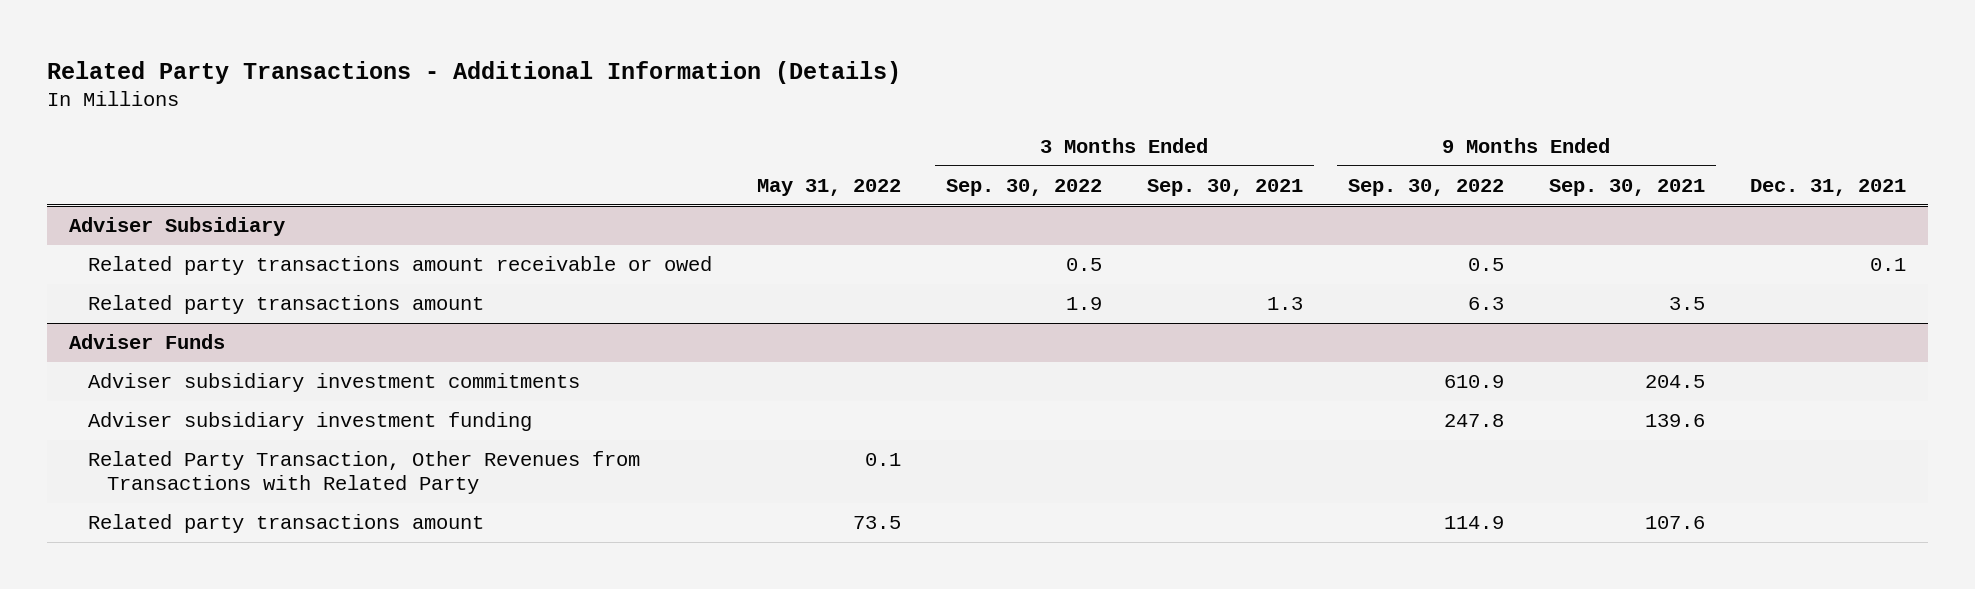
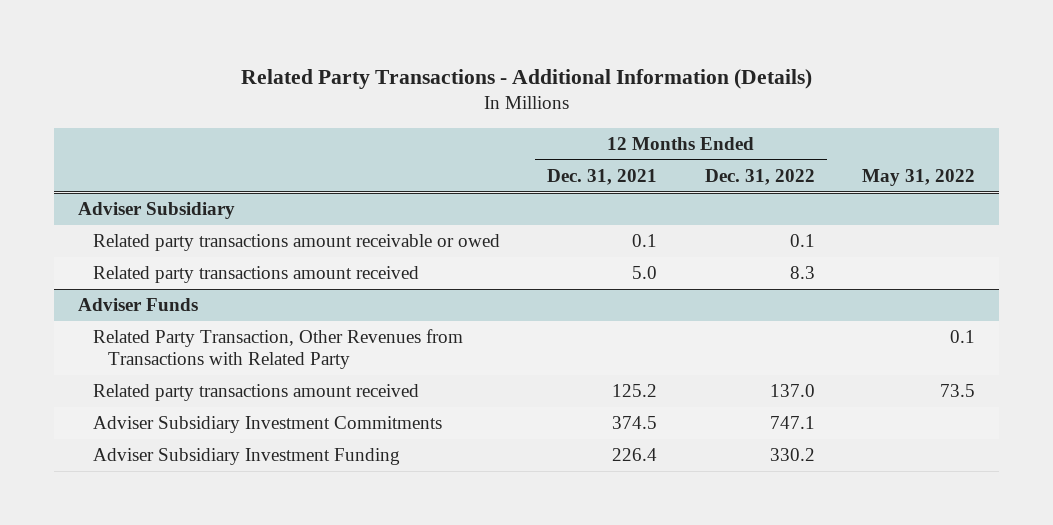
- | May 31, 2022 | 3 Months Ended Sep. 30, 2022 | 3 Months Ended Sep. 30, 2021 | 9 Months Ended Sep. 30, 2022 | 9 Months Ended Sep. 30, 2021 | Dec. 31, 2021
+ | 12 Months Ended Dec. 31, 2021 | 12 Months Ended Dec. 31, 2022 | May 31, 2022
@ Adviser Subsidiary
- Related party transactions amount | | 1.9 | 1.3 | 6.3 | 3.5 |
+ Related party transactions amount received | 5.0 | 8.3 |
@ Adviser Funds
- Adviser subsidiary investment commitments | | | | 610.9 | 204.5 |
- Adviser subsidiary investment funding | | | | 247.8 | 139.6 |
- Related party transactions amount | 73.5 | | | 114.9 | 107.6 |
+ Related party transactions amount received | 125.2 | 137.0 | 73.5
+ Adviser Subsidiary Investment Commitments | 374.5 | 747.1 |
+ Adviser Subsidiary Investment Funding | 226.4 | 330.2 |

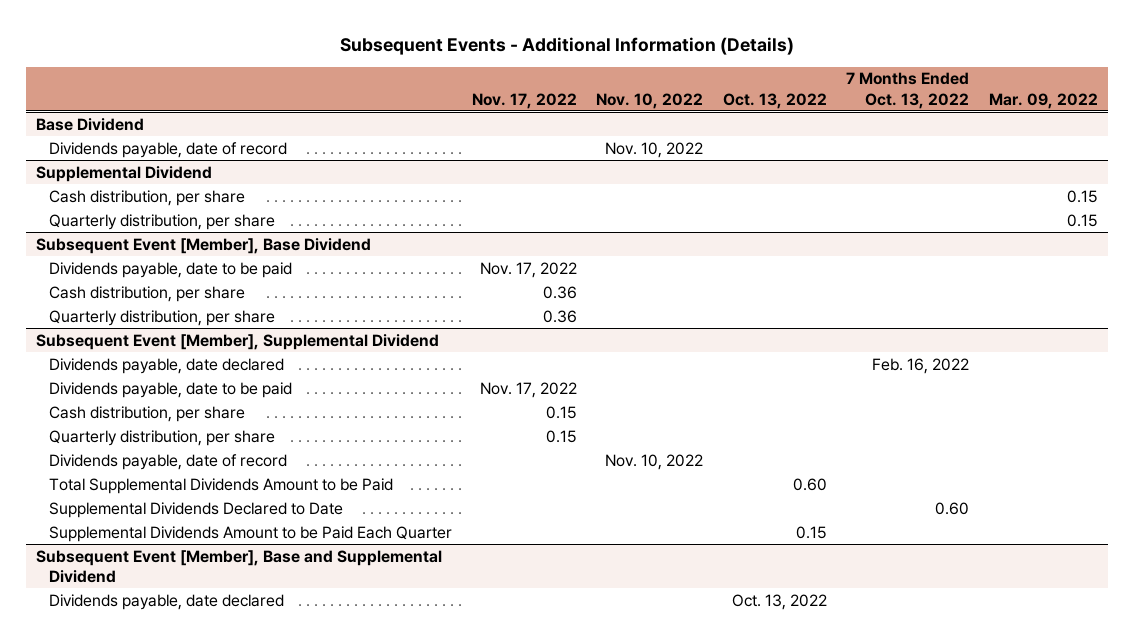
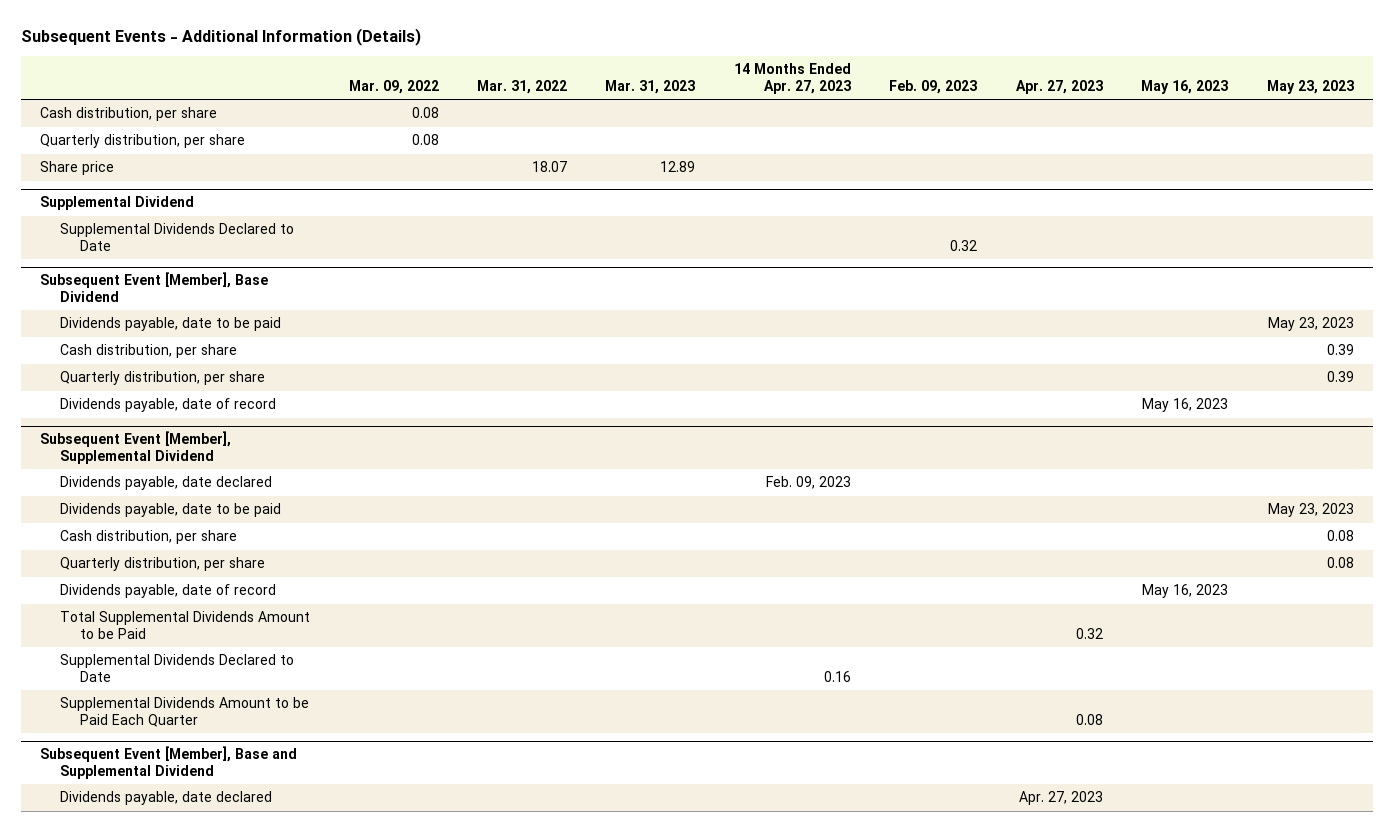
- | Nov. 17, 2022 | Nov. 10, 2022 | Oct. 13, 2022 | 7 Months Ended Oct. 13, 2022 | Mar. 09, 2022
+ | Mar. 09, 2022 | Mar. 31, 2022 | Mar. 31, 2023 | 14 Months Ended Apr. 27, 2023 | Feb. 09, 2023 | Apr. 27, 2023 | May 16, 2023 | May 23, 2023
- Base Dividend
- Dividends payable, date of record | | Nov. 10, 2022 | | |
+ Cash distribution, per share | 0.08 | | | | | | |
+ Quarterly distribution, per share | 0.08 | | | | | | |
+ Share price | | 18.07 | 12.89 | | | | |
@ Supplemental Dividend
- Cash distribution, per share | | | | | 0.15
- Quarterly distribution, per share | | | | | 0.15
+ Supplemental Dividends Declared to Date | | | | | 0.32 | | |
@ Subsequent Event [Member], Base Dividend
+ Dividends payable, date of record | | | | | | | May 16, 2023 |

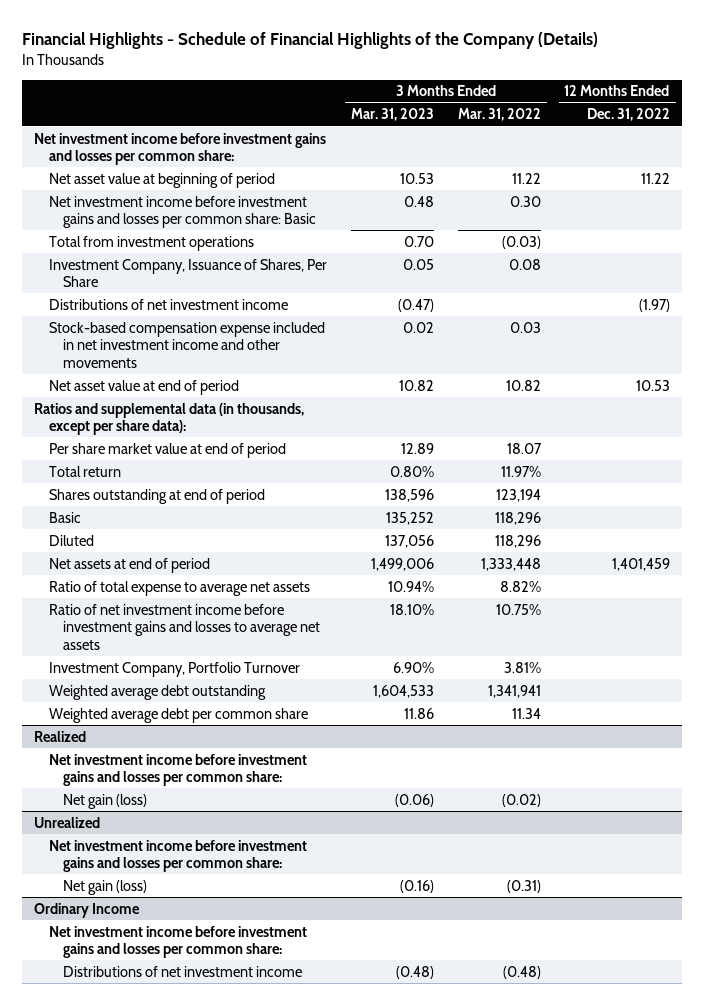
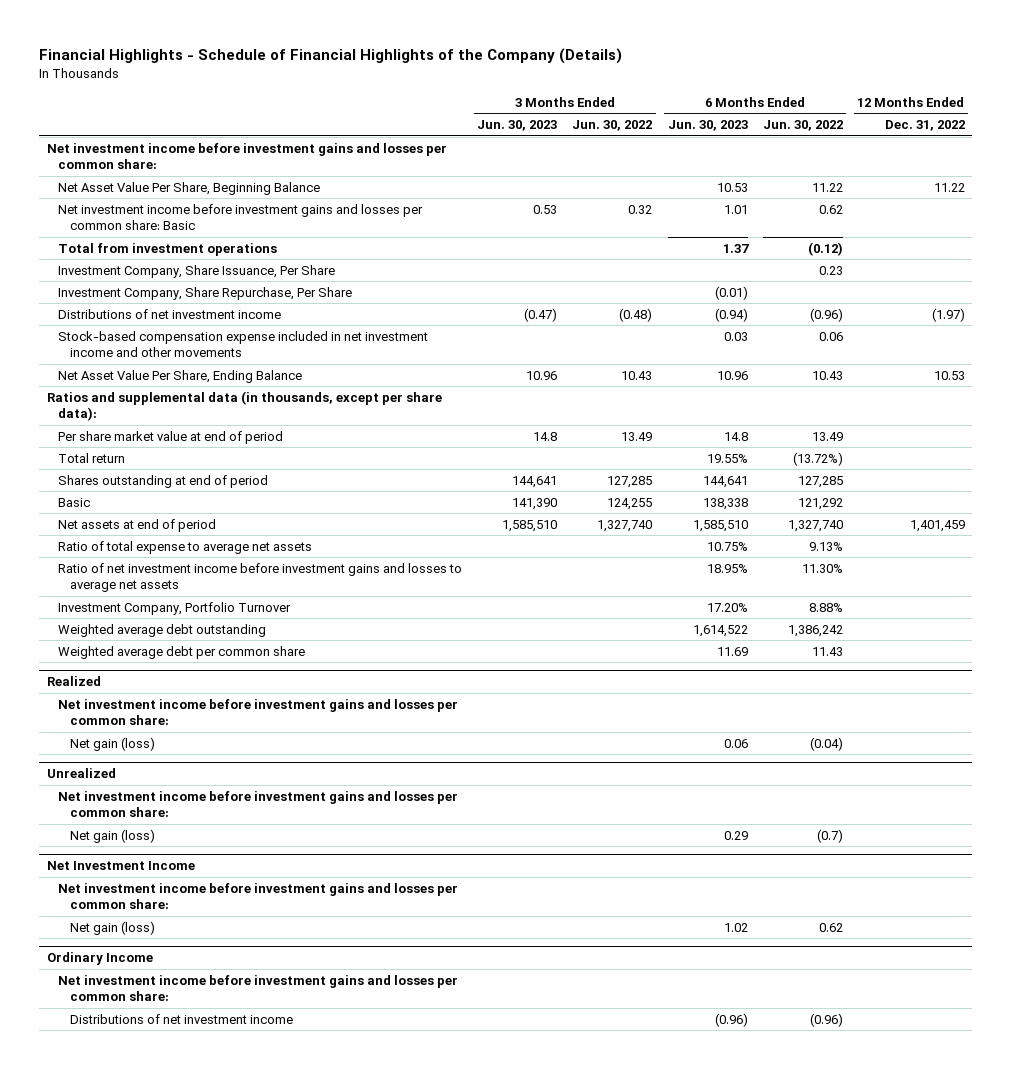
- | 3 Months Ended Mar. 31, 2023 | 3 Months Ended Mar. 31, 2022 | 12 Months Ended Dec. 31, 2022
+ | 3 Months Ended Jun. 30, 2023 | 3 Months Ended Jun. 30, 2022 | 6 Months Ended Jun. 30, 2023 | 6 Months Ended Jun. 30, 2022 | 12 Months Ended Dec. 31, 2022
- Net asset value at beginning of period | 10.53 | 11.22 | 11.22
+ Net Asset Value Per Share, Beginning Balance | | | 10.53 | 11.22 | 11.22
- Investment Company, Issuance of Shares, Per Share | 0.05 | 0.08 |
+ Investment Company, Share Issuance, Per Share | | | | 0.23 |
+ Investment Company, Share Repurchase, Per Share | | | (0.01) | |
- Net asset value at end of period | 10.82 | 10.82 | 10.53
+ Net Asset Value Per Share, Ending Balance | 10.96 | 10.43 | 10.96 | 10.43 | 10.53
- Diluted | 137,056 | 118,296 |
+ Net Investment Income
+ Net investment income before investment gains and losses per common share:
+ Net gain (loss) | | | 1.02 | 0.62 |

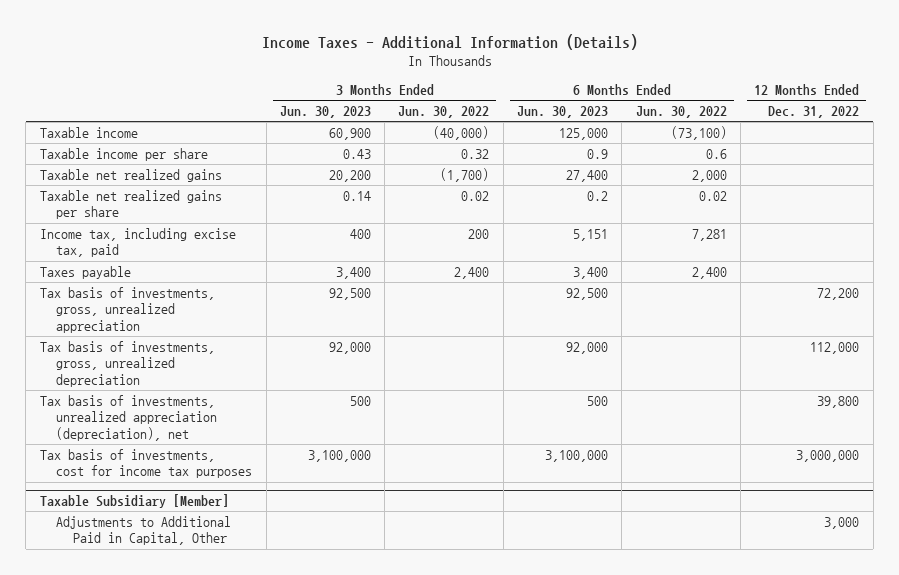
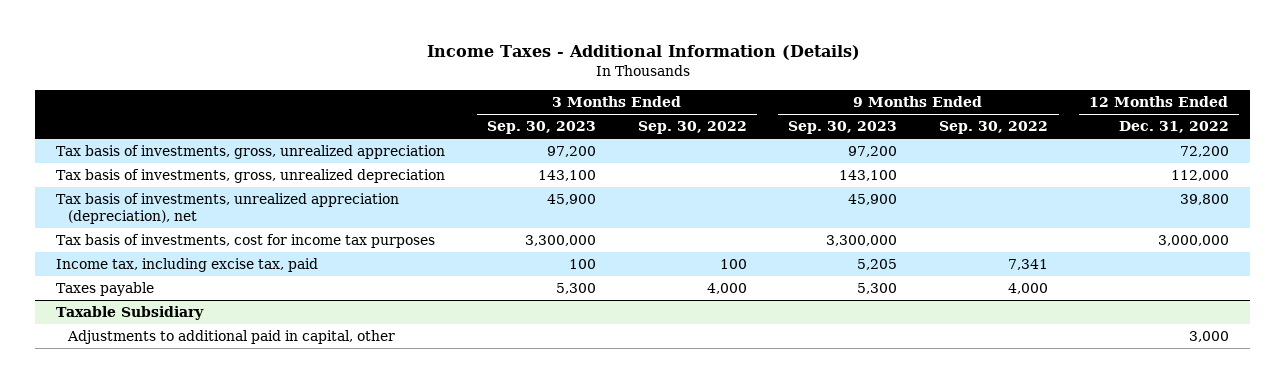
- | 3 Months Ended Jun. 30, 2023 | 3 Months Ended Jun. 30, 2022 | 6 Months Ended Jun. 30, 2023 | 6 Months Ended Jun. 30, 2022 | 12 Months Ended Dec. 31, 2022
+ | 3 Months Ended Sep. 30, 2023 | 3 Months Ended Sep. 30, 2022 | 9 Months Ended Sep. 30, 2023 | 9 Months Ended Sep. 30, 2022 | 12 Months Ended Dec. 31, 2022
- Taxable income | 60,900 | (40,000) | 125,000 | (73,100) |
- Taxable income per share | 0.43 | 0.32 | 0.9 | 0.6 |
- Taxable net realized gains | 20,200 | (1,700) | 27,400 | 2,000 |
- Taxable net realized gains per share | 0.14 | 0.02 | 0.2 | 0.02 |
- Taxable Subsidiary [Member]
- Adjustments to Additional Paid in Capital, Other | | | | | 3,000
moved down: Income tax, including excise tax, paid | 100 | 100 | 5,205 | 7,341 |
moved down: Taxes payable | 5,300 | 4,000 | 5,300 | 4,000 |
+ Taxable Subsidiary
+ Adjustments to additional paid in capital, other | | | | | 3,000

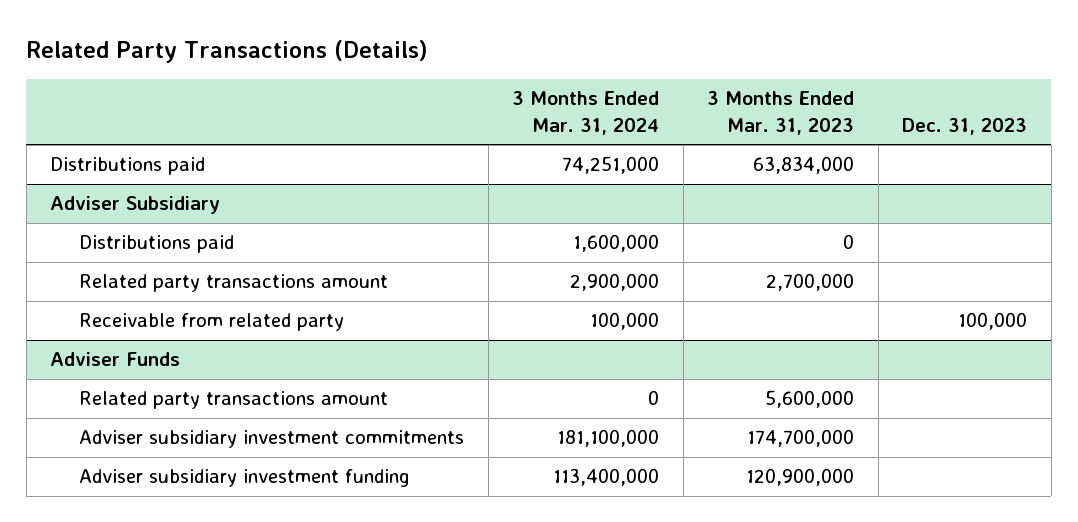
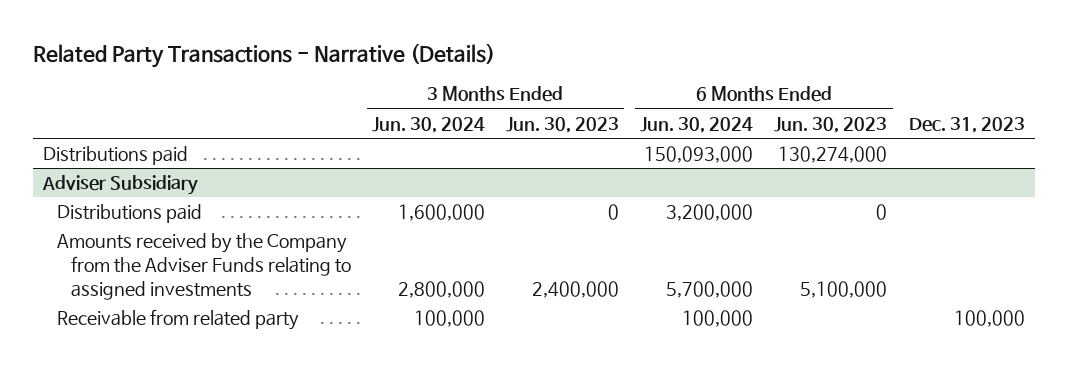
- Related Party Transactions (Details)
+ Related Party Transactions - Narrative (Details)
- | 3 Months Ended Mar. 31, 2024 | 3 Months Ended Mar. 31, 2023 | Dec. 31, 2023
+ | 3 Months Ended Jun. 30, 2024 | 3 Months Ended Jun. 30, 2023 | 6 Months Ended Jun. 30, 2024 | 6 Months Ended Jun. 30, 2023 | Dec. 31, 2023
@ Adviser Subsidiary
- Related party transactions amount | 2,900,000 | 2,700,000 |
+ Amounts received by the Company from the Adviser Funds relating to assigned investments | 2,800,000 | 2,400,000 | 5,700,000 | 5,100,000 |
- Adviser Funds
- Related party transactions amount | 0 | 5,600,000 |
- Adviser subsidiary investment commitments | 181,100,000 | 174,700,000 |
- Adviser subsidiary investment funding | 113,400,000 | 120,900,000 |

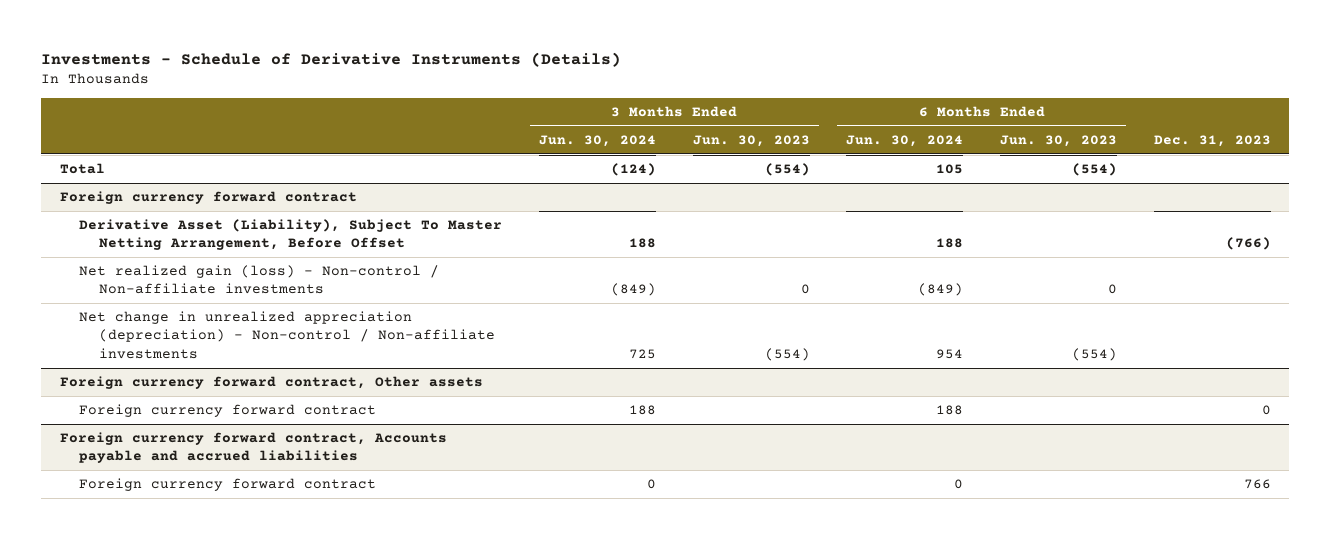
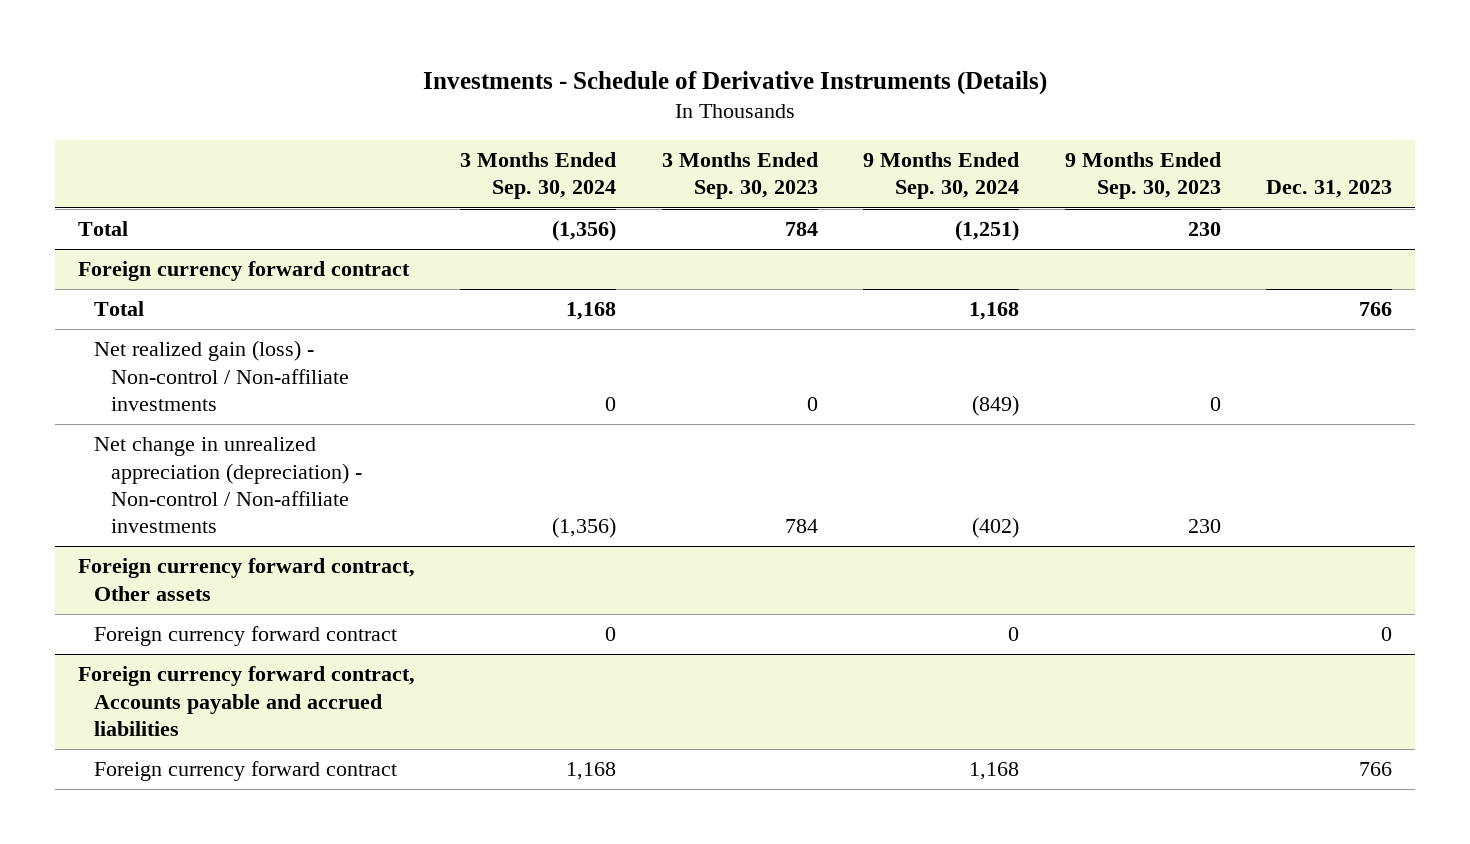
- | 3 Months Ended Jun. 30, 2024 | 3 Months Ended Jun. 30, 2023 | 6 Months Ended Jun. 30, 2024 | 6 Months Ended Jun. 30, 2023 | Dec. 31, 2023
+ | 3 Months Ended Sep. 30, 2024 | 3 Months Ended Sep. 30, 2023 | 9 Months Ended Sep. 30, 2024 | 9 Months Ended Sep. 30, 2023 | Dec. 31, 2023
@ Foreign currency forward contract
- Derivative Asset (Liability), Subject To Master Netting Arrangement, Before Offset | 188 | | 188 | | (766)
+ Total | 1,168 | | 1,168 | | 766

